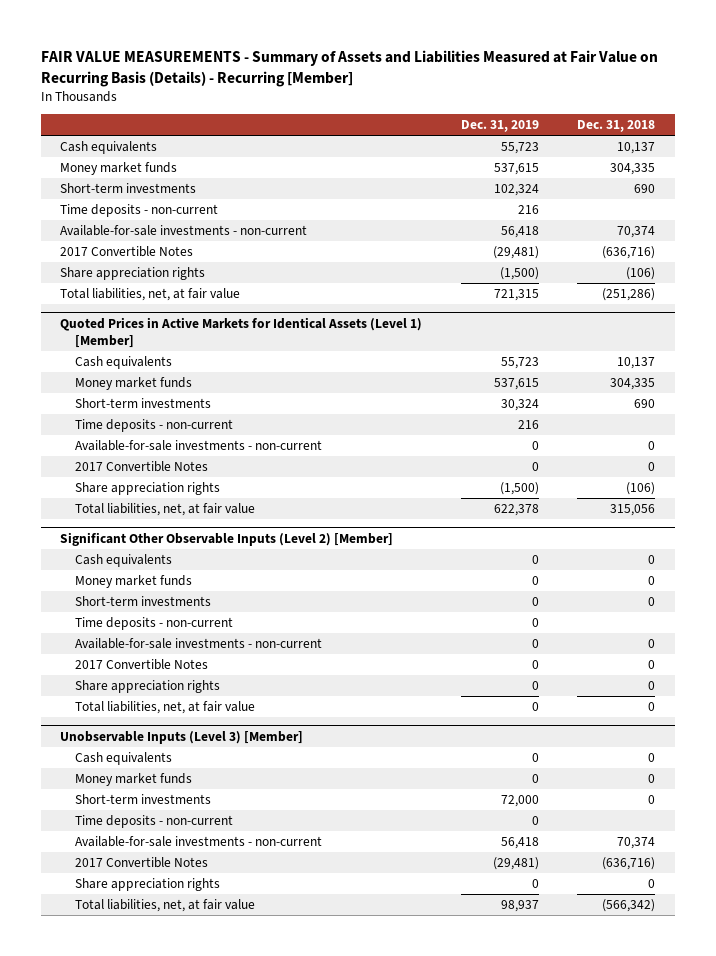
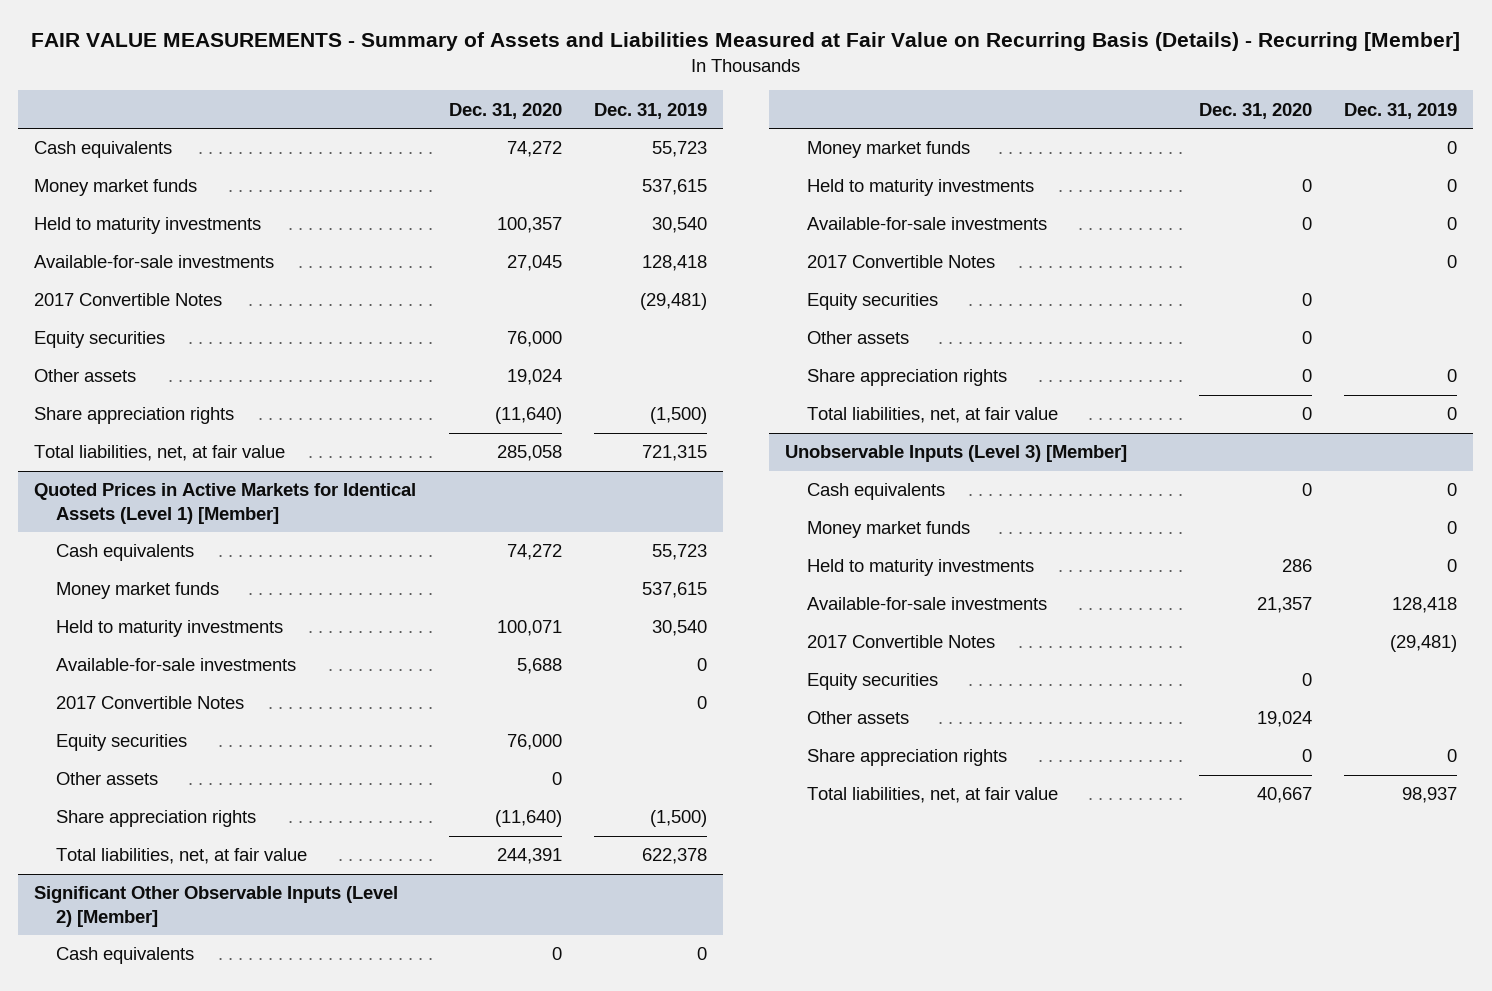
- | Dec. 31, 2019 | Dec. 31, 2018
+ | Dec. 31, 2020 | Dec. 31, 2019
- Short-term investments | 102,324 | 690
- Time deposits - non-current | 216 |
- Available-for-sale investments - non-current | 56,418 | 70,374
+ Held to maturity investments | 100,357 | 30,540
+ Available-for-sale investments | 27,045 | 128,418
+ Equity securities | 76,000 |
+ Other assets | 19,024 |
@ Quoted Prices in Active Markets for Identical Assets (Level 1) [Member]
- Short-term investments | 30,324 | 690
- Time deposits - non-current | 216 |
- Available-for-sale investments - non-current | 0 | 0
+ Held to maturity investments | 100,071 | 30,540
+ Available-for-sale investments | 5,688 | 0
+ Equity securities | 76,000 |
+ Other assets | 0 |
@ Significant Other Observable Inputs (Level 2) [Member]
- Short-term investments | 0 | 0
- Time deposits - non-current | 0 |
- Available-for-sale investments - non-current | 0 | 0
+ Held to maturity investments | 0 | 0
+ Available-for-sale investments | 0 | 0
+ Equity securities | 0 |
+ Other assets | 0 |
@ Unobservable Inputs (Level 3) [Member]
- Short-term investments | 72,000 | 0
- Time deposits - non-current | 0 |
- Available-for-sale investments - non-current | 56,418 | 70,374
+ Held to maturity investments | 286 | 0
+ Available-for-sale investments | 21,357 | 128,418
+ Equity securities | 0 |
+ Other assets | 19,024 |

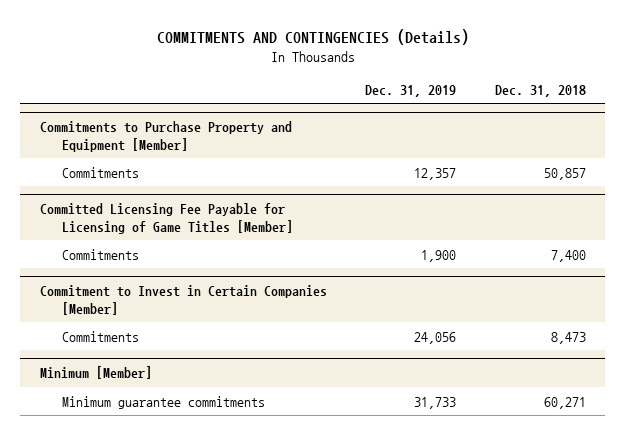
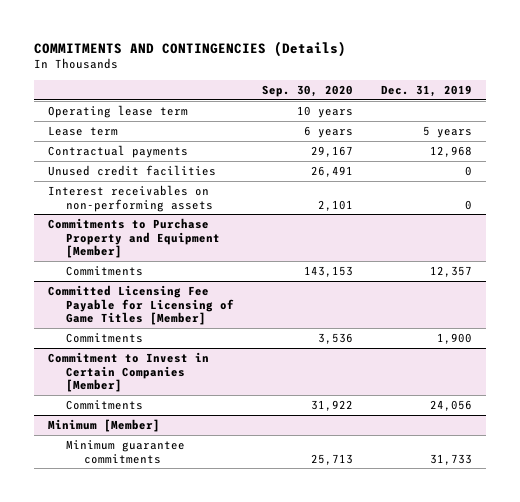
- | Dec. 31, 2019 | Dec. 31, 2018
+ | Sep. 30, 2020 | Dec. 31, 2019
+ Operating lease term | 10 years |
+ Lease term | 6 years | 5 years
+ Contractual payments | 29,167 | 12,968
+ Unused credit facilities | 26,491 | 0
+ Interest receivables on non-performing assets | 2,101 | 0

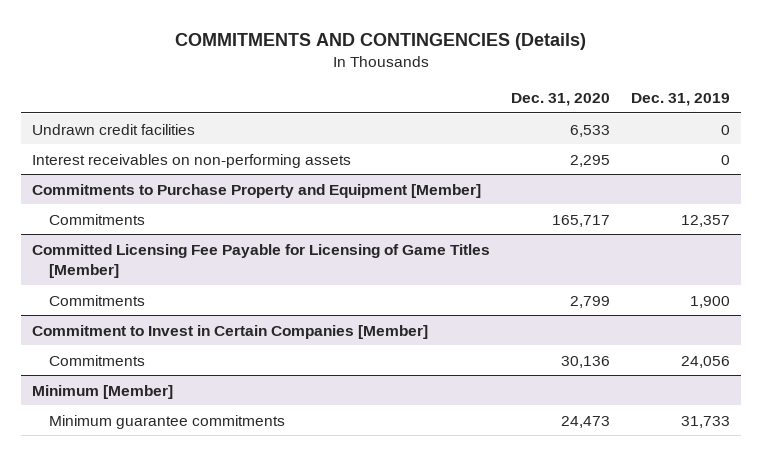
- | Sep. 30, 2020 | Dec. 31, 2019
+ | Dec. 31, 2020 | Dec. 31, 2019
- Operating lease term | 10 years |
- Lease term | 6 years | 5 years
- Contractual payments | 29,167 | 12,968
- Unused credit facilities | 26,491 | 0
+ Undrawn credit facilities | 6,533 | 0

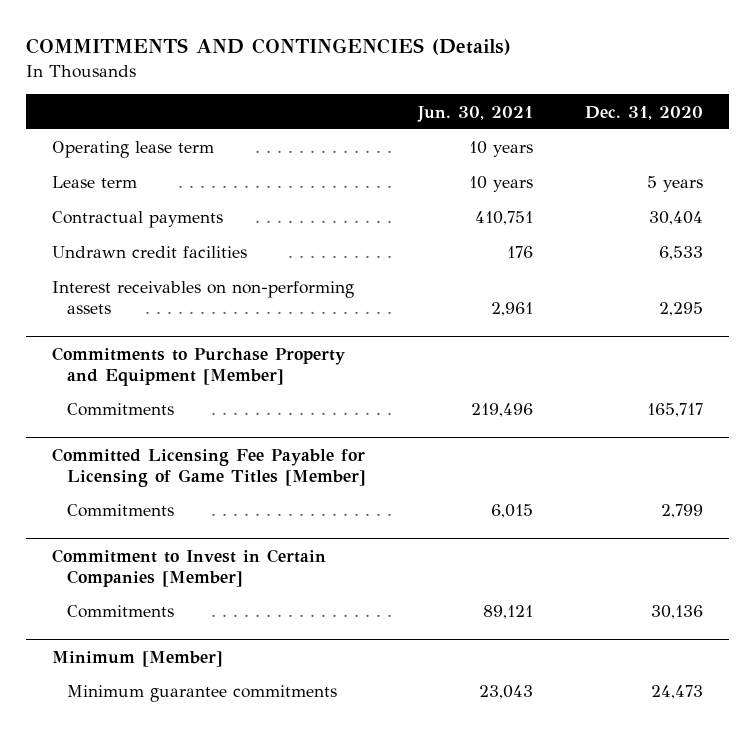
- | Dec. 31, 2020 | Dec. 31, 2019
+ | Jun. 30, 2021 | Dec. 31, 2020
+ Operating lease term | 10 years |
+ Lease term | 10 years | 5 years
+ Contractual payments | 410,751 | 30,404

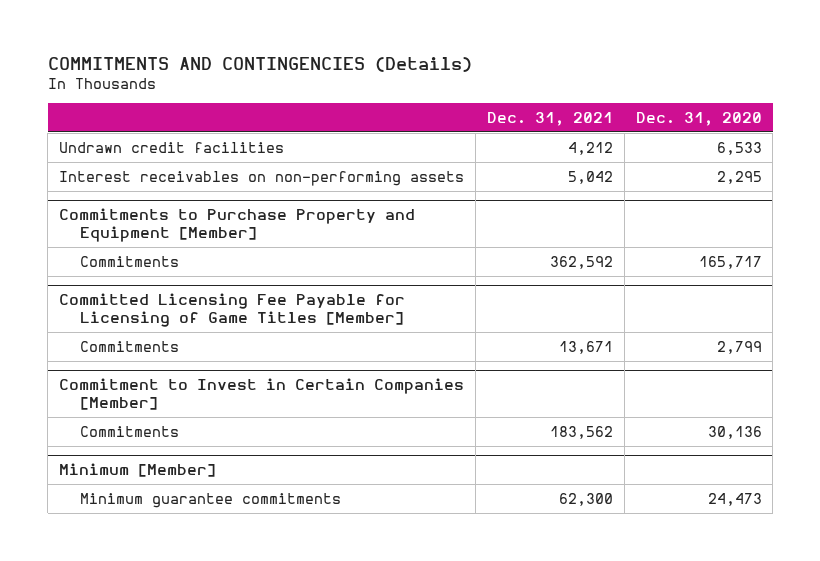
- | Jun. 30, 2021 | Dec. 31, 2020
+ | Dec. 31, 2021 | Dec. 31, 2020
- Operating lease term | 10 years |
- Lease term | 10 years | 5 years
- Contractual payments | 410,751 | 30,404

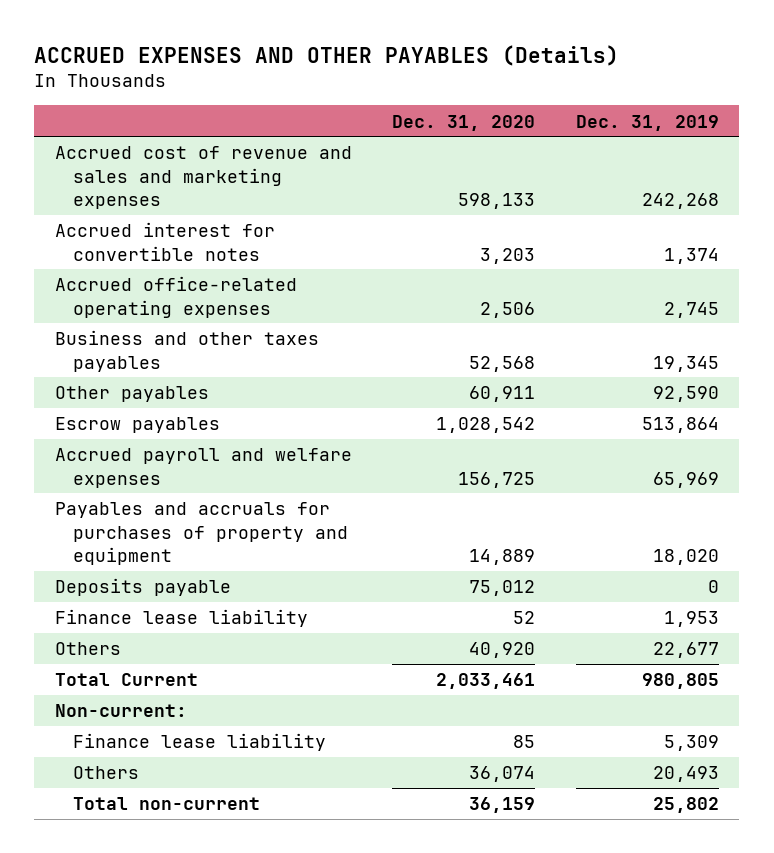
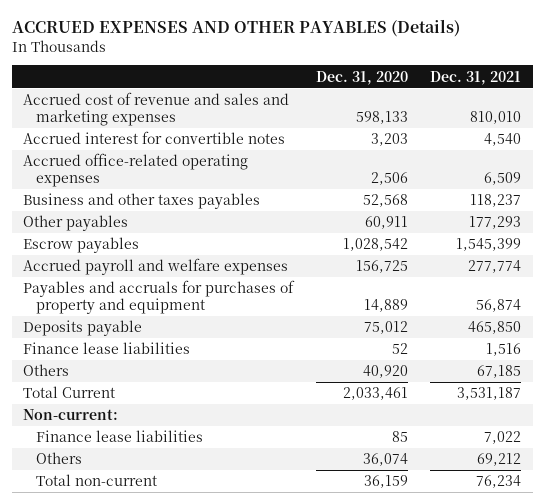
- | Dec. 31, 2020 | Dec. 31, 2019
+ | Dec. 31, 2020 | Dec. 31, 2021
- Finance lease liability | 52 | 1,953
+ Finance lease liabilities | 52 | 1,516
- Finance lease liability | 85 | 5,309
+ Finance lease liabilities | 85 | 7,022

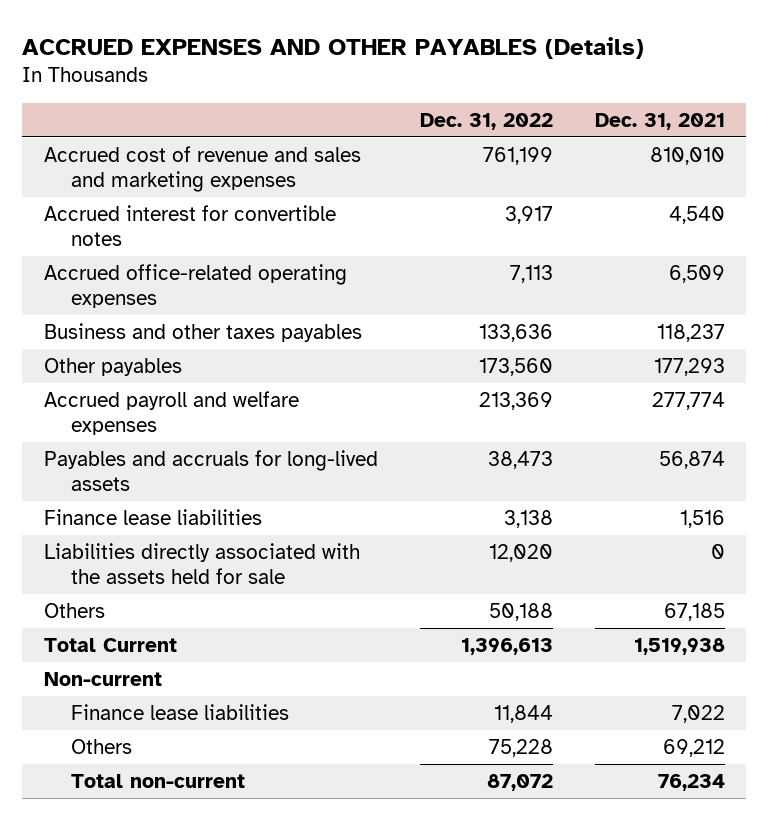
- | Dec. 31, 2020 | Dec. 31, 2021
+ | Dec. 31, 2022 | Dec. 31, 2021
- Escrow payables | 1,028,542 | 1,545,399
- Payables and accruals for purchases of property and equipment | 14,889 | 56,874
- Deposits payable | 75,012 | 465,850
+ Payables and accruals for long-lived assets | 38,473 | 56,874
+ Liabilities directly associated with the assets held for sale | 12,020 | 0
- Total Current | 2,033,461 | 3,531,187
- Non-current:
+ Total Current | 1,396,613 | 1,519,938
+ Non-current

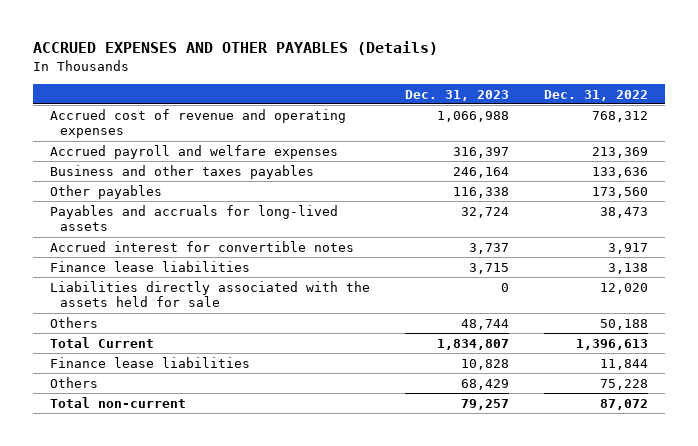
- | Dec. 31, 2022 | Dec. 31, 2021
+ | Dec. 31, 2023 | Dec. 31, 2022
- Accrued cost of revenue and sales and marketing expenses | 761,199 | 810,010
- Accrued office-related operating expenses | 7,113 | 6,509
+ Accrued cost of revenue and operating expenses | 1,066,988 | 768,312
moved up: Accrued payroll and welfare expenses | 316,397 | 213,369
moved down: Accrued interest for convertible notes | 3,737 | 3,917
- Non-current

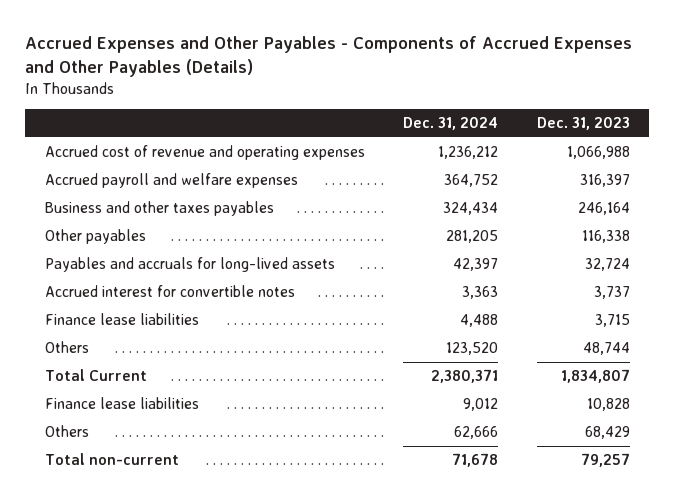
- ACCRUED EXPENSES AND OTHER PAYABLES (Details)
+ Accrued Expenses and Other Payables - Components of Accrued Expenses and Other Payables (Details)
- | Dec. 31, 2023 | Dec. 31, 2022
+ | Dec. 31, 2024 | Dec. 31, 2023
- Liabilities directly associated with the assets held for sale | 0 | 12,020

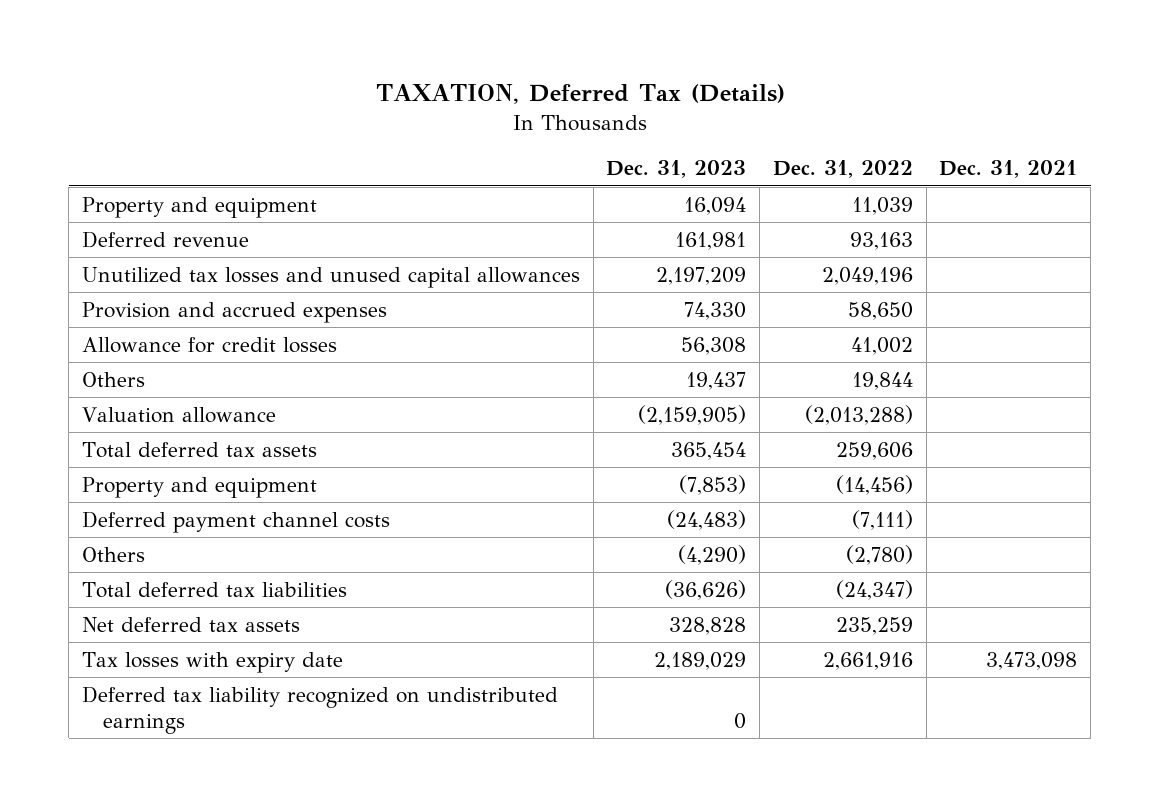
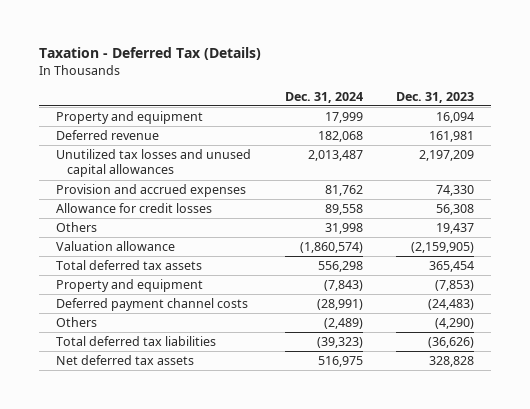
- TAXATION, Deferred Tax (Details)
+ Taxation - Deferred Tax (Details)
- | Dec. 31, 2023 | Dec. 31, 2022 | Dec. 31, 2021
+ | Dec. 31, 2024 | Dec. 31, 2023
- Tax losses with expiry date | 2,189,029 | 2,661,916 | 3,473,098
- Deferred tax liability recognized on undistributed earnings | 0 | |

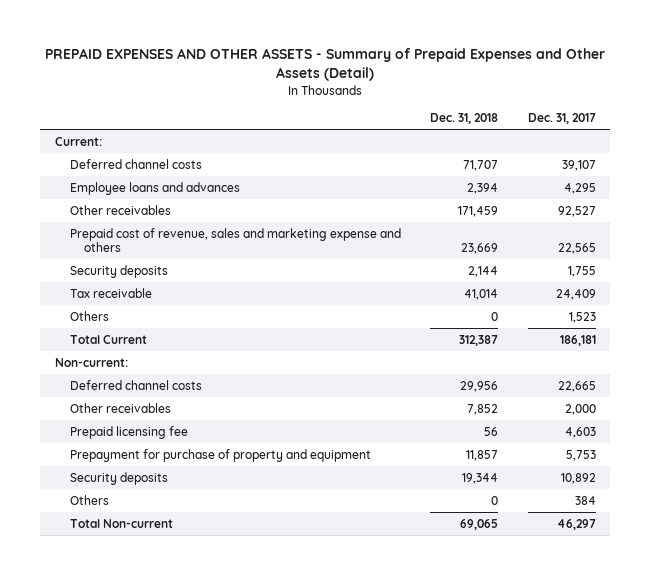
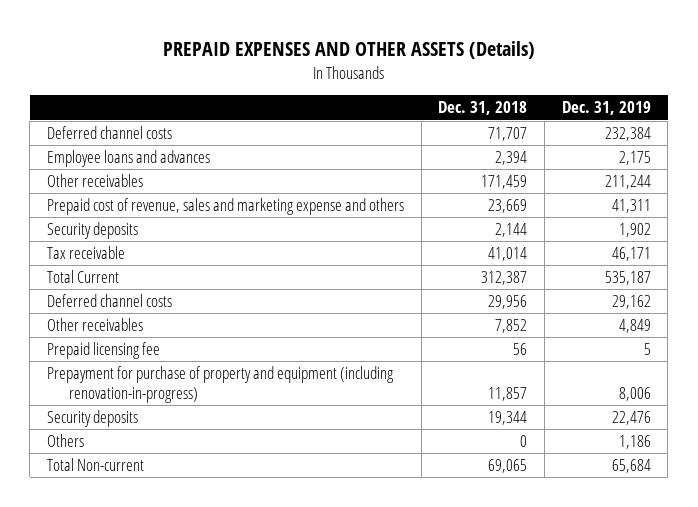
- PREPAID EXPENSES AND OTHER ASSETS - Summary of Prepaid Expenses and Other Assets (Detail)
+ PREPAID EXPENSES AND OTHER ASSETS (Details)
- | Dec. 31, 2018 | Dec. 31, 2017
+ | Dec. 31, 2018 | Dec. 31, 2019
- Current:
- Others | 0 | 1,523
- Non-current:
- Prepayment for purchase of property and equipment | 11,857 | 5,753
+ Prepayment for purchase of property and equipment (including renovation-in-progress) | 11,857 | 8,006

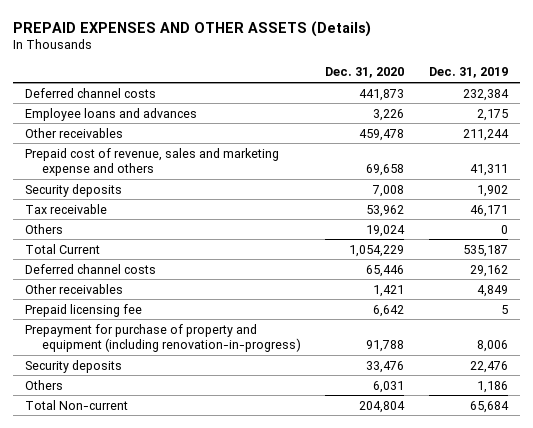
- | Dec. 31, 2018 | Dec. 31, 2019
+ | Dec. 31, 2020 | Dec. 31, 2019
+ Others | 19,024 | 0

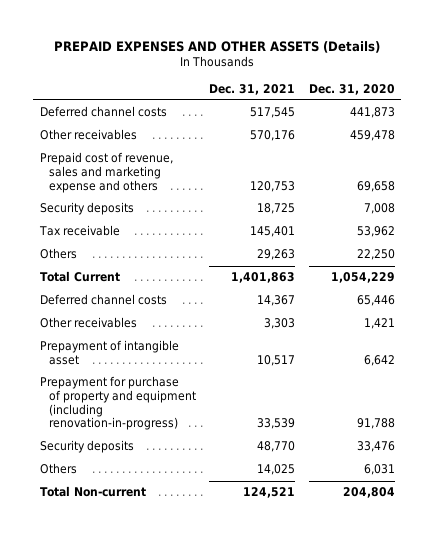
- | Dec. 31, 2020 | Dec. 31, 2019
+ | Dec. 31, 2021 | Dec. 31, 2020
- Employee loans and advances | 3,226 | 2,175
- Others | 19,024 | 0
+ Others | 29,263 | 22,250
- Prepaid licensing fee | 6,642 | 5
+ Prepayment of intangible asset | 10,517 | 6,642

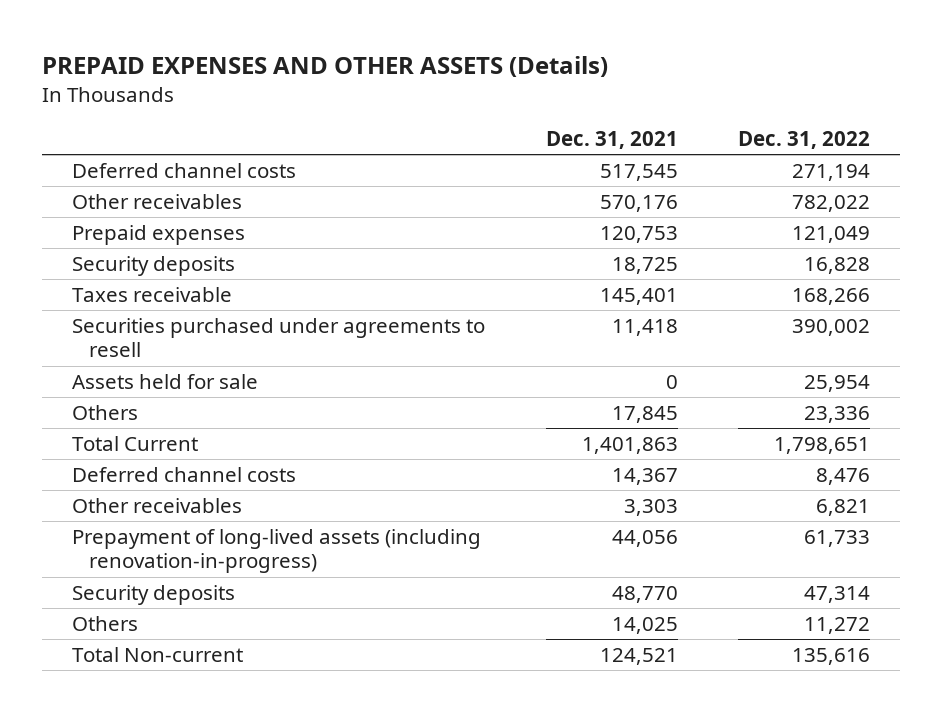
- | Dec. 31, 2021 | Dec. 31, 2020
+ | Dec. 31, 2021 | Dec. 31, 2022
- Prepaid cost of revenue, sales and marketing expense and others | 120,753 | 69,658
+ Prepaid expenses | 120,753 | 121,049
- Tax receivable | 145,401 | 53,962
- Others | 29,263 | 22,250
+ Taxes receivable | 145,401 | 168,266
+ Securities purchased under agreements to resell | 11,418 | 390,002
+ Assets held for sale | 0 | 25,954
+ Others | 17,845 | 23,336
- Prepayment of intangible asset | 10,517 | 6,642
- Prepayment for purchase of property and equipment (including renovation-in-progress) | 33,539 | 91,788
+ Prepayment of long-lived assets (including renovation-in-progress) | 44,056 | 61,733

